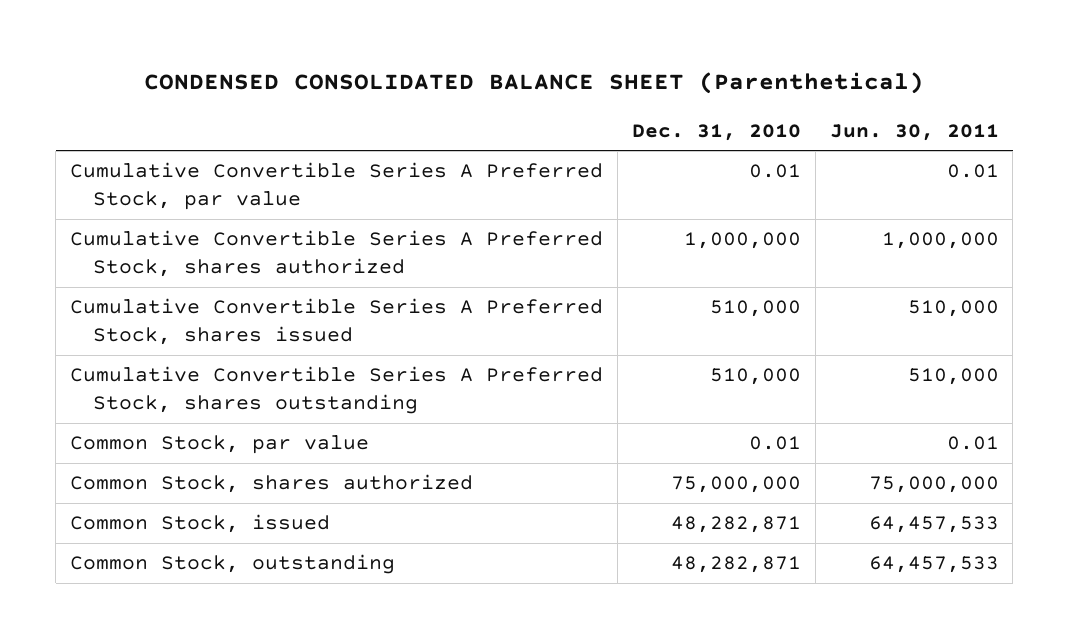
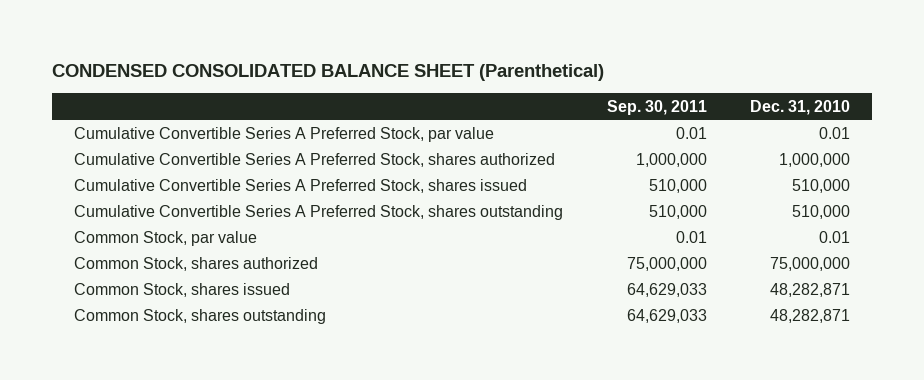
- | Dec. 31, 2010 | Jun. 30, 2011
+ | Sep. 30, 2011 | Dec. 31, 2010
- Common Stock, issued | 48,282,871 | 64,457,533
- Common Stock, outstanding | 48,282,871 | 64,457,533
+ Common Stock, shares issued | 64,629,033 | 48,282,871
+ Common Stock, shares outstanding | 64,629,033 | 48,282,871

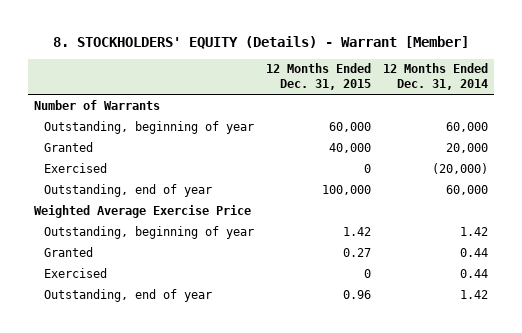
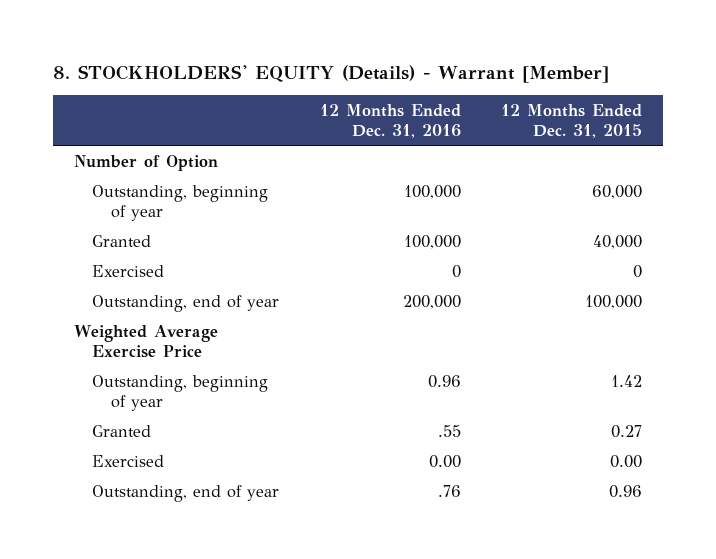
- | 12 Months Ended Dec. 31, 2015 | 12 Months Ended Dec. 31, 2014
+ | 12 Months Ended Dec. 31, 2016 | 12 Months Ended Dec. 31, 2015
- Number of Warrants
+ Number of Option
- Exercised | 0 | 0.44
+ Exercised | 0.00 | 0.00

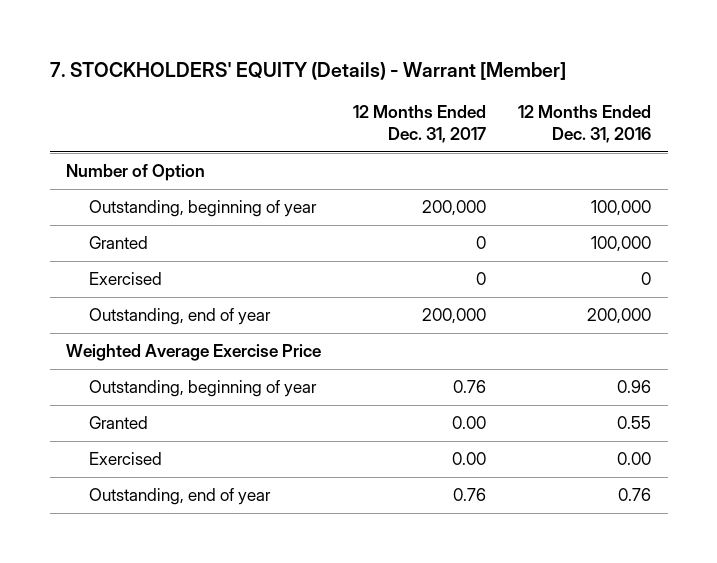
- 8. STOCKHOLDERS' EQUITY (Details) - Warrant [Member]
+ 7. STOCKHOLDERS' EQUITY (Details) - Warrant [Member]
- | 12 Months Ended Dec. 31, 2016 | 12 Months Ended Dec. 31, 2015
+ | 12 Months Ended Dec. 31, 2017 | 12 Months Ended Dec. 31, 2016
- Granted | .55 | 0.27
+ Granted | 0.00 | 0.55
- Outstanding, end of year | .76 | 0.96
+ Outstanding, end of year | 0.76 | 0.76

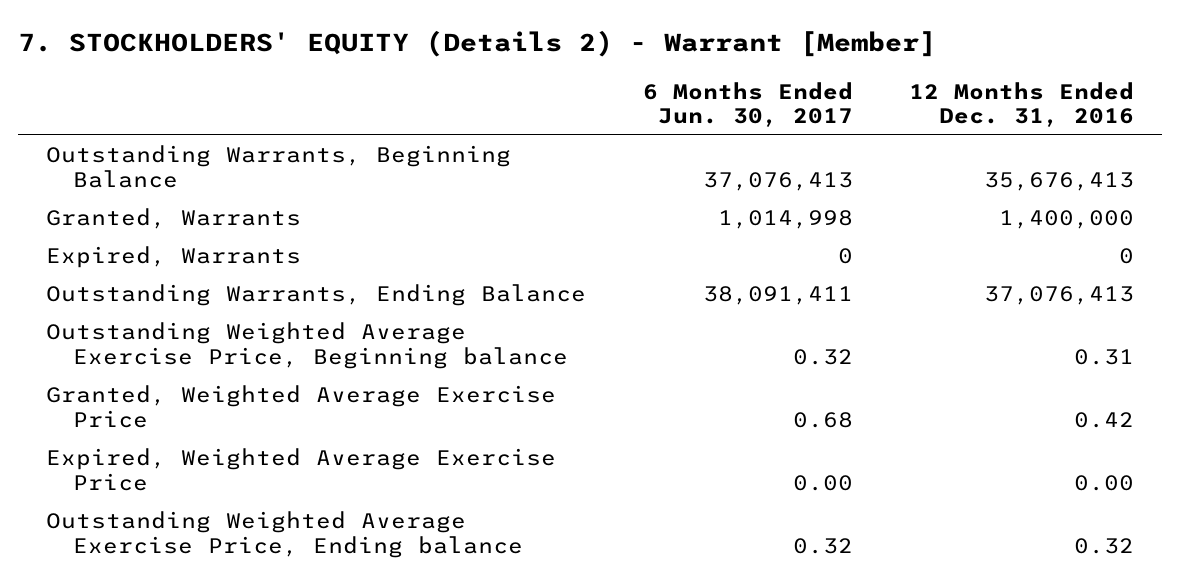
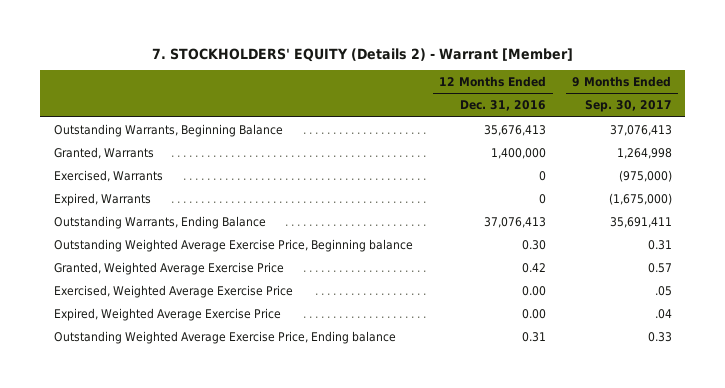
- | 6 Months Ended Jun. 30, 2017 | 12 Months Ended Dec. 31, 2016
+ | 12 Months Ended Dec. 31, 2016 | 9 Months Ended Sep. 30, 2017
+ Exercised, Warrants | 0 | (975,000)
- Outstanding Weighted Average Exercise Price, Beginning balance | 0.32 | 0.31
+ Outstanding Weighted Average Exercise Price, Beginning balance | 0.30 | 0.31
+ Exercised, Weighted Average Exercise Price | 0.00 | .05
- Outstanding Weighted Average Exercise Price, Ending balance | 0.32 | 0.32
+ Outstanding Weighted Average Exercise Price, Ending balance | 0.31 | 0.33

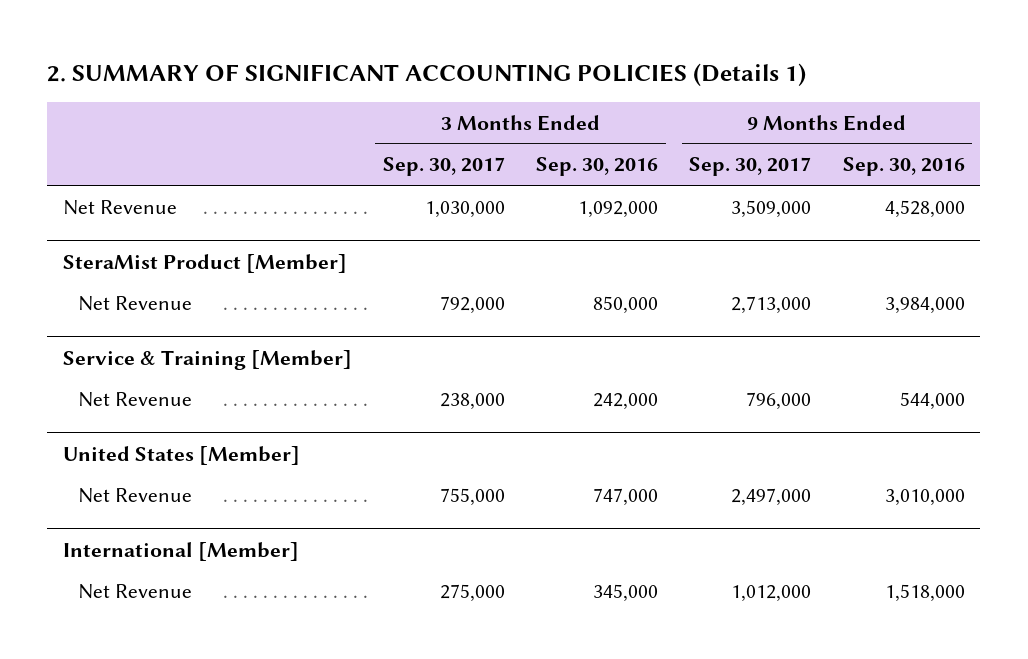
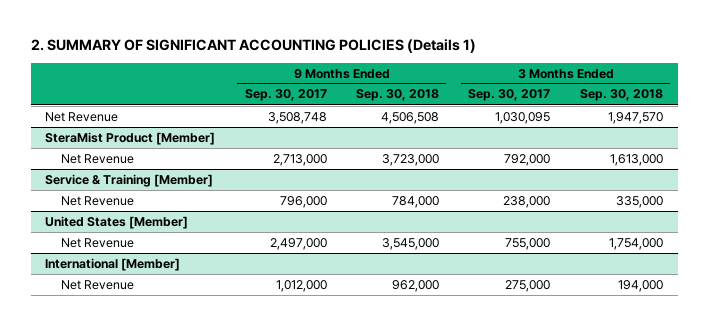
- | 3 Months Ended Sep. 30, 2017 | 3 Months Ended Sep. 30, 2016 | 9 Months Ended Sep. 30, 2017 | 9 Months Ended Sep. 30, 2016
+ | 9 Months Ended Sep. 30, 2017 | 9 Months Ended Sep. 30, 2018 | 3 Months Ended Sep. 30, 2017 | 3 Months Ended Sep. 30, 2018
- Net Revenue | 1,030,000 | 1,092,000 | 3,509,000 | 4,528,000
+ Net Revenue | 3,508,748 | 4,506,508 | 1,030,095 | 1,947,570

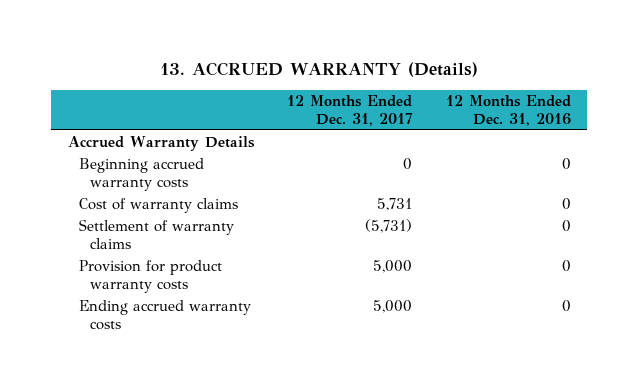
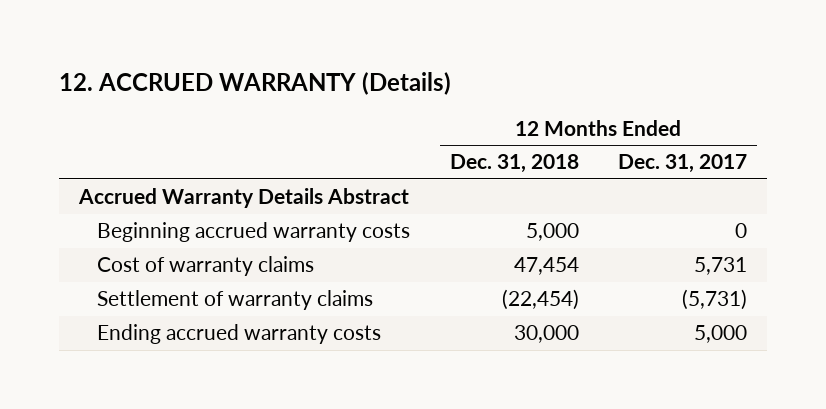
- 13. ACCRUED WARRANTY (Details)
+ 12. ACCRUED WARRANTY (Details)
- | 12 Months Ended Dec. 31, 2017 | 12 Months Ended Dec. 31, 2016
+ | 12 Months Ended Dec. 31, 2018 | 12 Months Ended Dec. 31, 2017
- Accrued Warranty Details
+ Accrued Warranty Details Abstract
- Provision for product warranty costs | 5,000 | 0

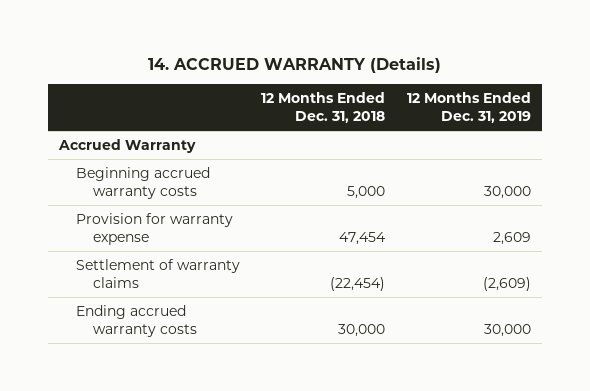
- 12. ACCRUED WARRANTY (Details)
+ 14. ACCRUED WARRANTY (Details)
- | 12 Months Ended Dec. 31, 2018 | 12 Months Ended Dec. 31, 2017
+ | 12 Months Ended Dec. 31, 2018 | 12 Months Ended Dec. 31, 2019
- Accrued Warranty Details Abstract
+ Accrued Warranty
- Cost of warranty claims | 47,454 | 5,731
+ Provision for warranty expense | 47,454 | 2,609

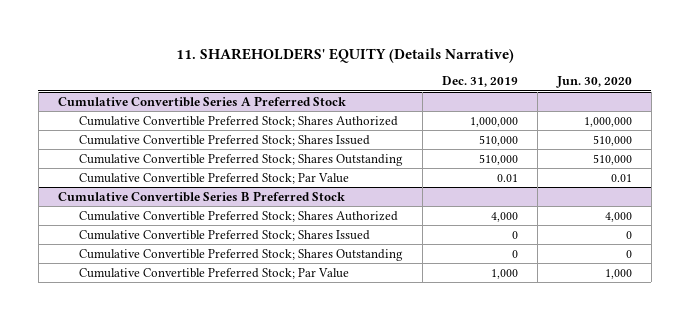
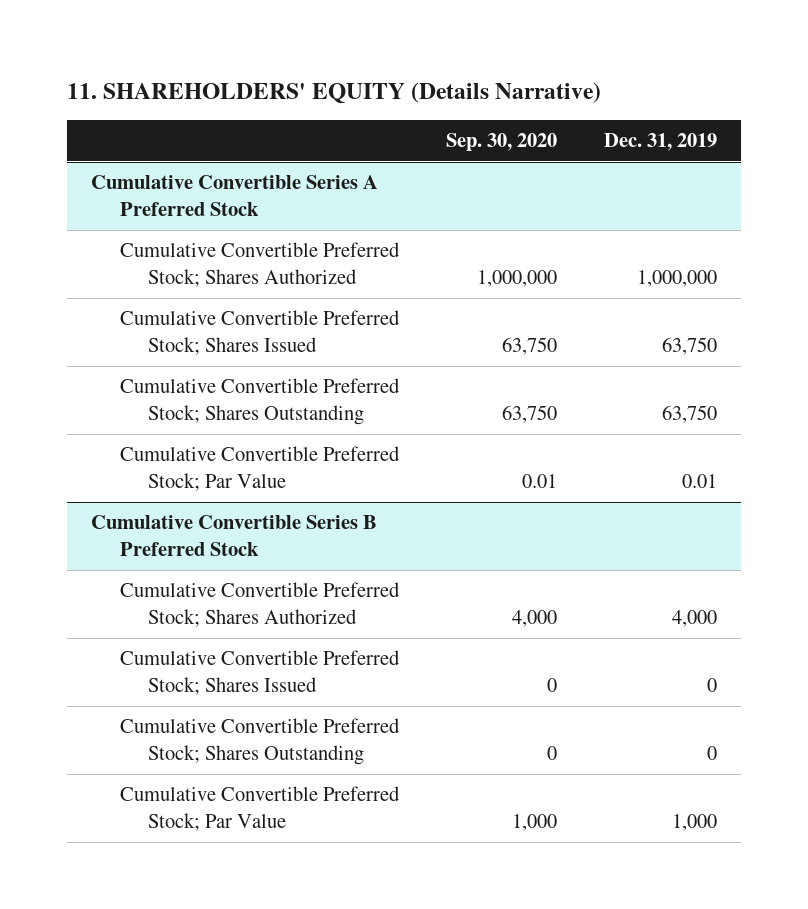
- | Dec. 31, 2019 | Jun. 30, 2020
+ | Sep. 30, 2020 | Dec. 31, 2019
@ Cumulative Convertible Series A Preferred Stock
- Cumulative Convertible Preferred Stock; Shares Issued | 510,000 | 510,000
- Cumulative Convertible Preferred Stock; Shares Outstanding | 510,000 | 510,000
+ Cumulative Convertible Preferred Stock; Shares Issued | 63,750 | 63,750
+ Cumulative Convertible Preferred Stock; Shares Outstanding | 63,750 | 63,750

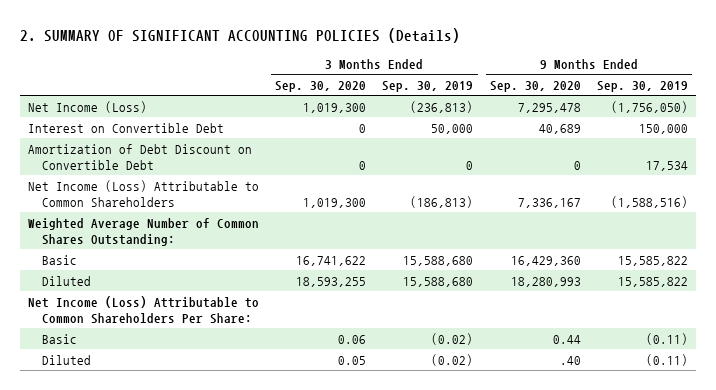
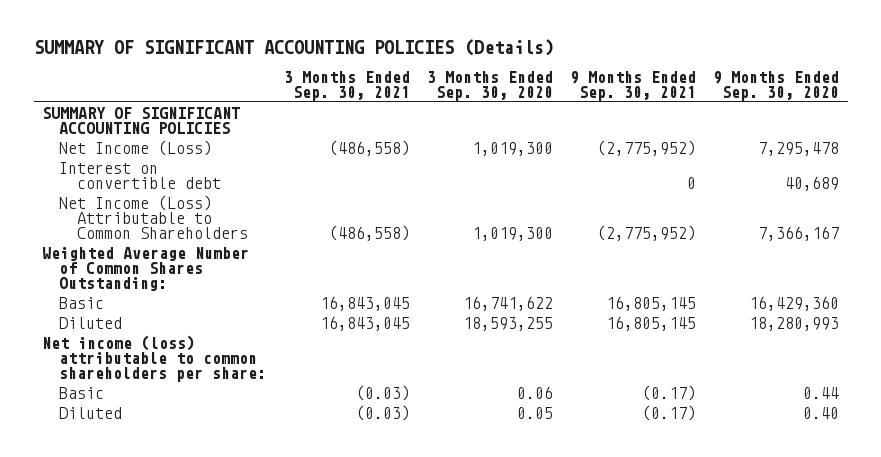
- 2. SUMMARY OF SIGNIFICANT ACCOUNTING POLICIES (Details)
+ SUMMARY OF SIGNIFICANT ACCOUNTING POLICIES (Details)
- | 3 Months Ended Sep. 30, 2020 | 3 Months Ended Sep. 30, 2019 | 9 Months Ended Sep. 30, 2020 | 9 Months Ended Sep. 30, 2019
+ | 3 Months Ended Sep. 30, 2021 | 3 Months Ended Sep. 30, 2020 | 9 Months Ended Sep. 30, 2021 | 9 Months Ended Sep. 30, 2020
+ SUMMARY OF SIGNIFICANT ACCOUNTING POLICIES
- Interest on Convertible Debt | 0 | 50,000 | 40,689 | 150,000
- Amortization of Debt Discount on Convertible Debt | 0 | 0 | 0 | 17,534
- Net Income (Loss) Attributable to Common Shareholders | 1,019,300 | (186,813) | 7,336,167 | (1,588,516)
+ Interest on convertible debt | | | 0 | 40,689
+ Net Income (Loss) Attributable to Common Shareholders | (486,558) | 1,019,300 | (2,775,952) | 7,366,167
- Net Income (Loss) Attributable to Common Shareholders Per Share:
+ Net income (loss) attributable to common shareholders per share:
- Diluted | 0.05 | (0.02) | .40 | (0.11)
+ Diluted | (0.03) | 0.05 | (0.17) | 0.40

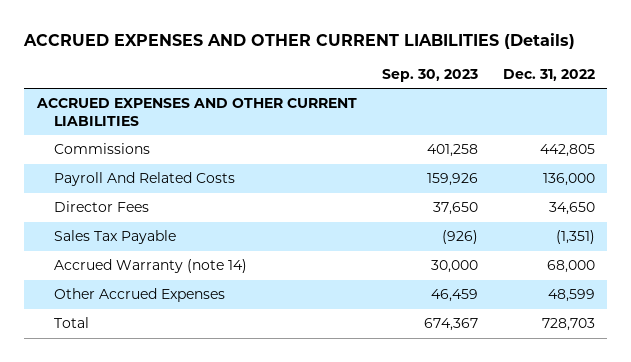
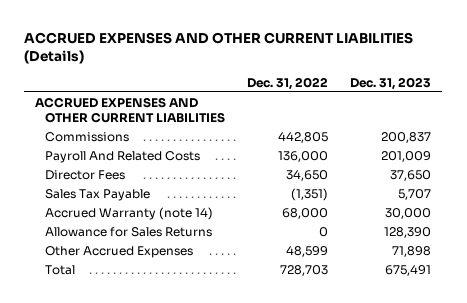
- | Sep. 30, 2023 | Dec. 31, 2022
+ | Dec. 31, 2022 | Dec. 31, 2023
+ Allowance for Sales Returns | 0 | 128,390

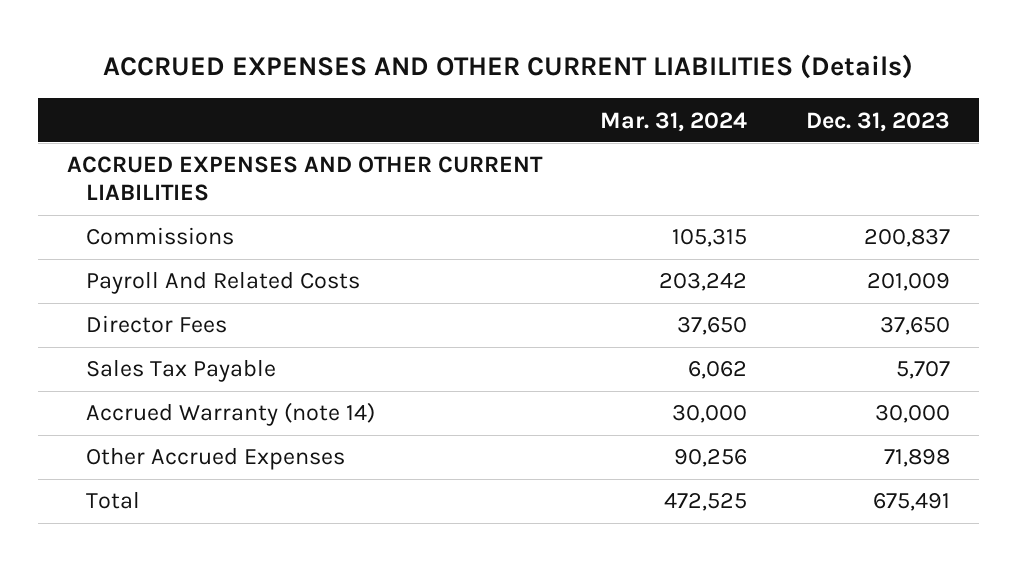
- | Dec. 31, 2022 | Dec. 31, 2023
+ | Mar. 31, 2024 | Dec. 31, 2023
- Allowance for Sales Returns | 0 | 128,390

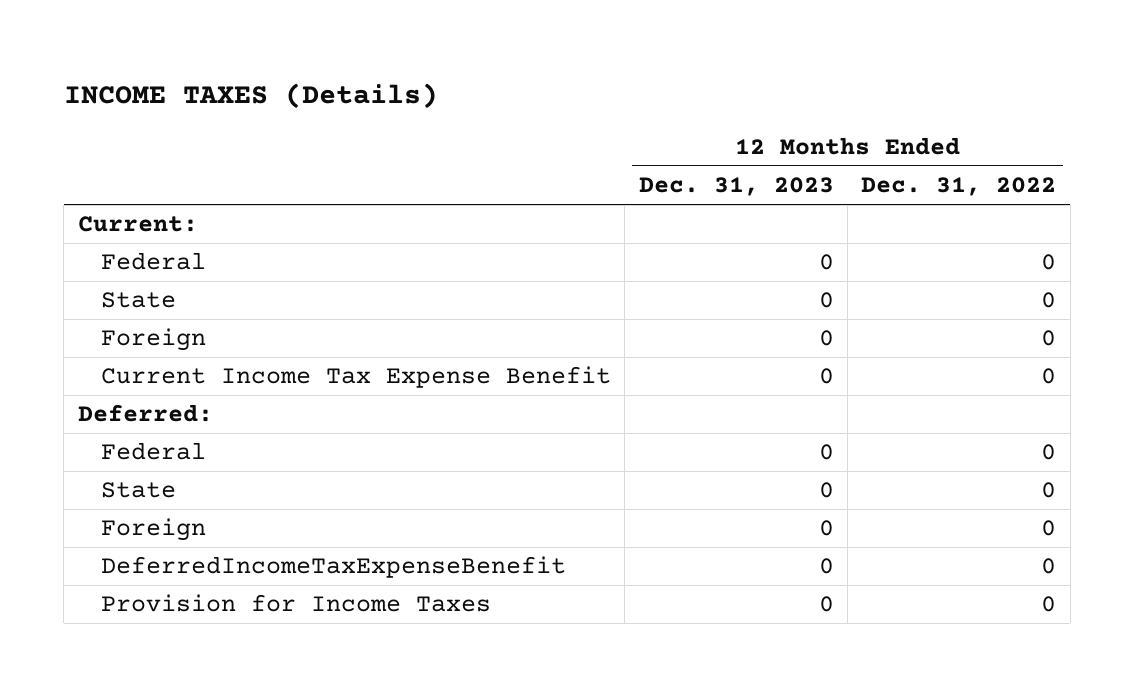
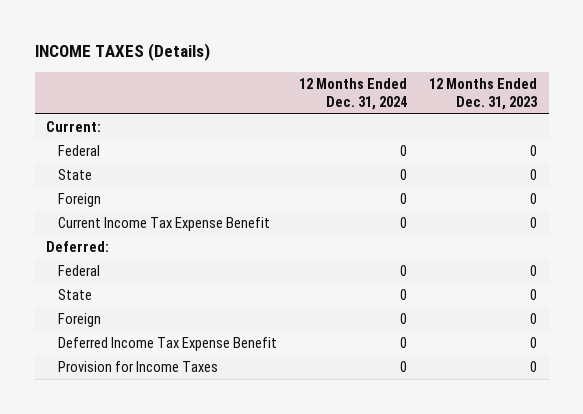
- | 12 Months Ended Dec. 31, 2023 | 12 Months Ended Dec. 31, 2022
+ | 12 Months Ended Dec. 31, 2024 | 12 Months Ended Dec. 31, 2023
- DeferredIncomeTaxExpenseBenefit | 0 | 0
+ Deferred Income Tax Expense Benefit | 0 | 0

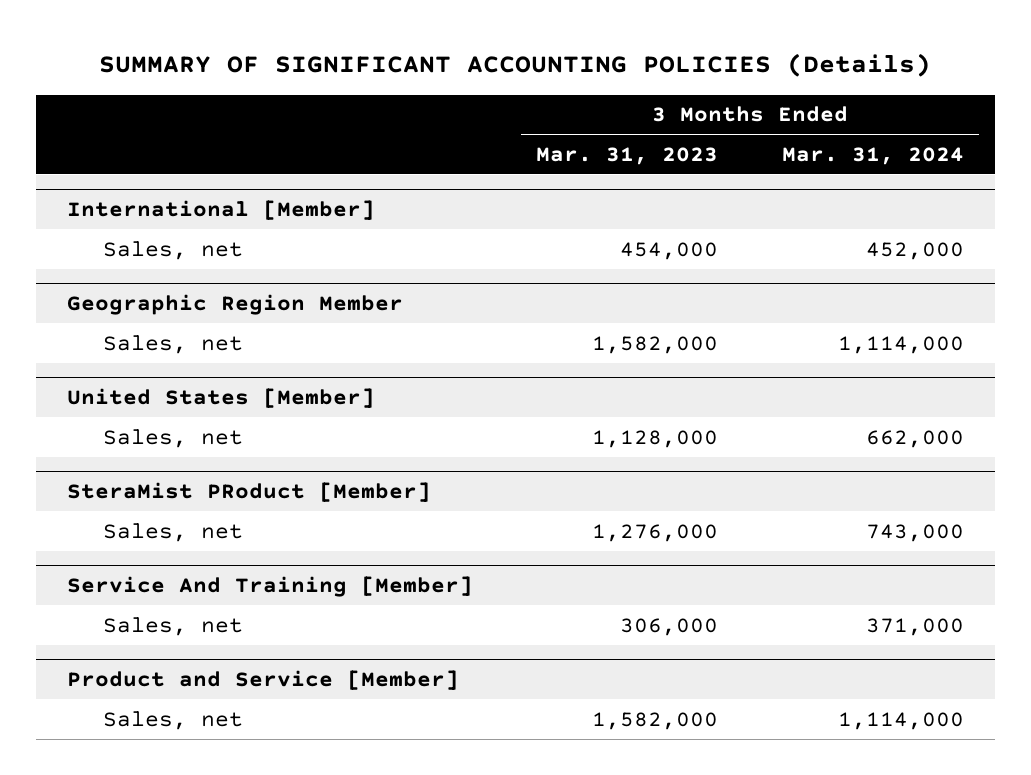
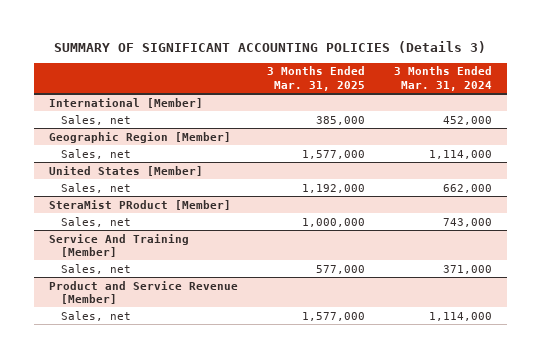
- SUMMARY OF SIGNIFICANT ACCOUNTING POLICIES (Details)
+ SUMMARY OF SIGNIFICANT ACCOUNTING POLICIES (Details 3)
- | 3 Months Ended Mar. 31, 2023 | 3 Months Ended Mar. 31, 2024
+ | 3 Months Ended Mar. 31, 2025 | 3 Months Ended Mar. 31, 2024
- Geographic Region Member
+ Geographic Region [Member]
- Product and Service [Member]
+ Product and Service Revenue [Member]

